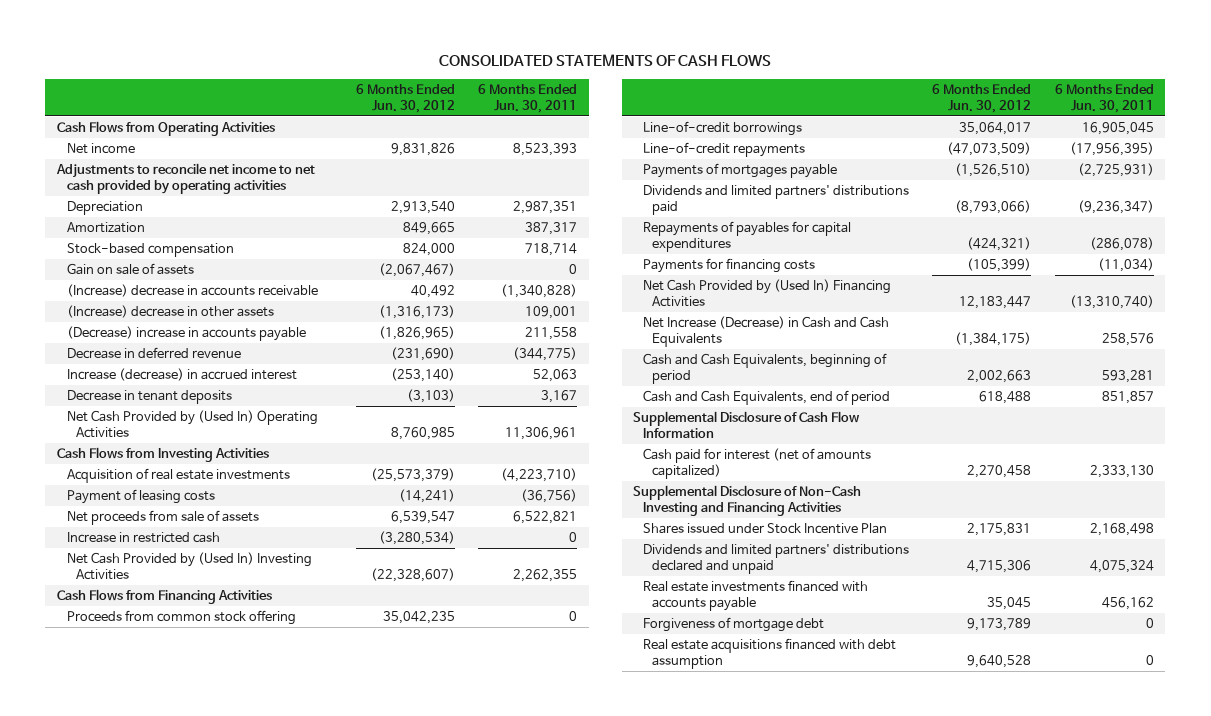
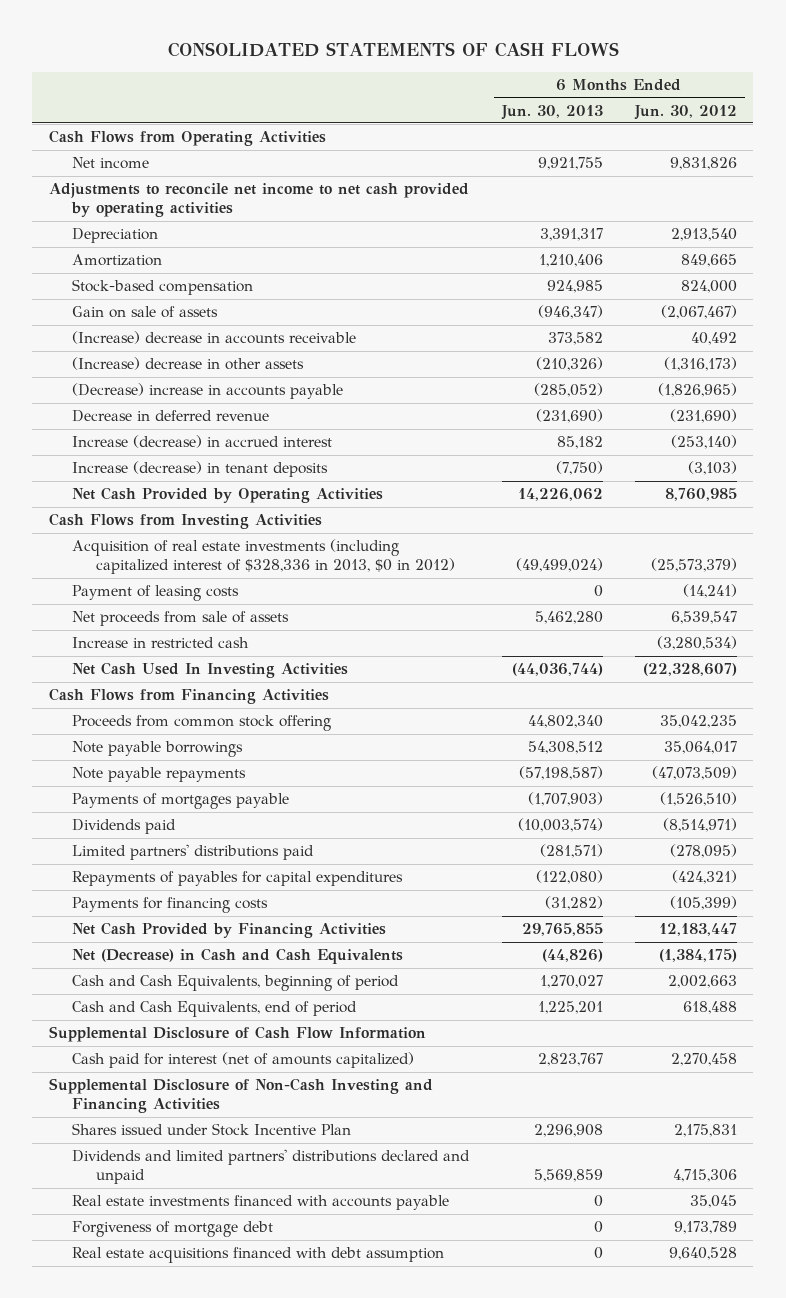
- | 6 Months Ended Jun. 30, 2012 | 6 Months Ended Jun. 30, 2011
+ | 6 Months Ended Jun. 30, 2013 | 6 Months Ended Jun. 30, 2012
- Decrease in tenant deposits | (3,103) | 3,167
- Net Cash Provided by (Used In) Operating Activities | 8,760,985 | 11,306,961
+ Increase (decrease) in tenant deposits | (7,750) | (3,103)
+ Net Cash Provided by Operating Activities | 14,226,062 | 8,760,985
- Acquisition of real estate investments | (25,573,379) | (4,223,710)
+ Acquisition of real estate investments (including capitalized interest of $328,336 in 2013, $0 in 2012) | (49,499,024) | (25,573,379)
- Net Cash Provided by (Used In) Investing Activities | (22,328,607) | 2,262,355
+ Net Cash Used In Investing Activities | (44,036,744) | (22,328,607)
- Line-of-credit borrowings | 35,064,017 | 16,905,045
- Line-of-credit repayments | (47,073,509) | (17,956,395)
+ Note payable borrowings | 54,308,512 | 35,064,017
+ Note payable repayments | (57,198,587) | (47,073,509)
- Dividends and limited partners' distributions paid | (8,793,066) | (9,236,347)
+ Dividends paid | (10,003,574) | (8,514,971)
+ Limited partners' distributions paid | (281,571) | (278,095)
- Net Cash Provided by (Used In) Financing Activities | 12,183,447 | (13,310,740)
- Net Increase (Decrease) in Cash and Cash Equivalents | (1,384,175) | 258,576
+ Net Cash Provided by Financing Activities | 29,765,855 | 12,183,447
+ Net (Decrease) in Cash and Cash Equivalents | (44,826) | (1,384,175)

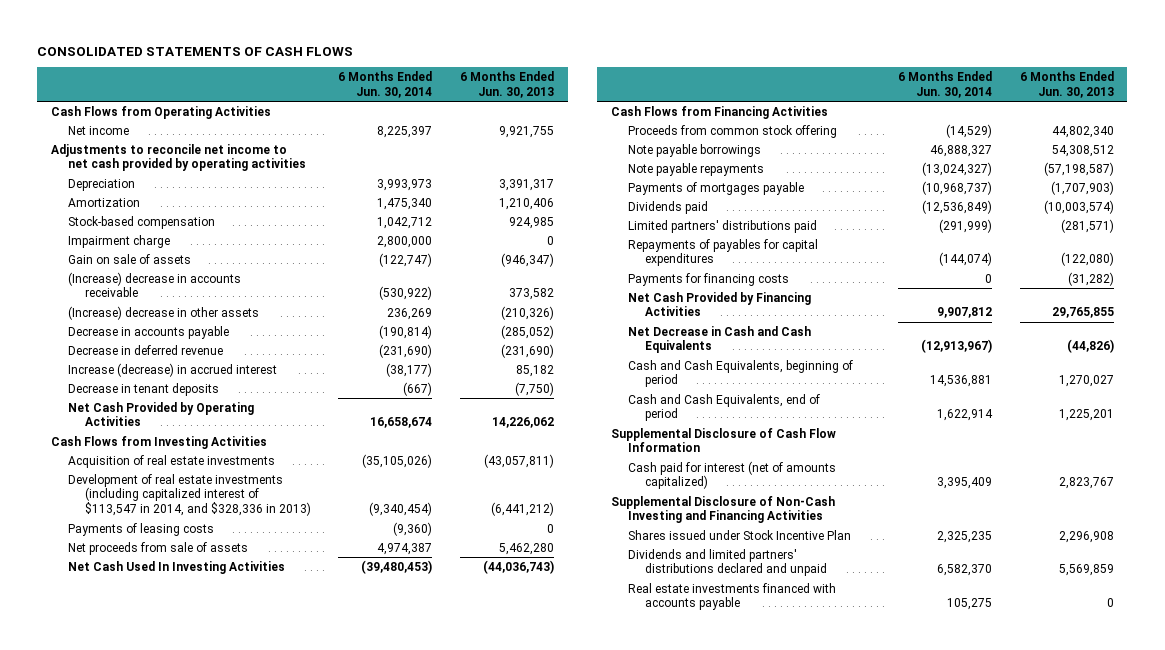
- | 6 Months Ended Jun. 30, 2013 | 6 Months Ended Jun. 30, 2012
+ | 6 Months Ended Jun. 30, 2014 | 6 Months Ended Jun. 30, 2013
+ Impairment charge | 2,800,000 | 0
- (Decrease) increase in accounts payable | (285,052) | (1,826,965)
+ Decrease in accounts payable | (190,814) | (285,052)
- Increase (decrease) in tenant deposits | (7,750) | (3,103)
+ Decrease in tenant deposits | (667) | (7,750)
- Acquisition of real estate investments (including capitalized interest of $328,336 in 2013, $0 in 2012) | (49,499,024) | (25,573,379)
- Payment of leasing costs | 0 | (14,241)
+ Acquisition of real estate investments | (35,105,026) | (43,057,811)
+ Development of real estate investments (including capitalized interest of $113,547 in 2014, and $328,336 in 2013) | (9,340,454) | (6,441,212)
+ Payments of leasing costs | (9,360) | 0
- Increase in restricted cash | | (3,280,534)
- Net Cash Used In Investing Activities | (44,036,744) | (22,328,607)
+ Net Cash Used In Investing Activities | (39,480,453) | (44,036,743)
- Net (Decrease) in Cash and Cash Equivalents | (44,826) | (1,384,175)
+ Net Decrease in Cash and Cash Equivalents | (12,913,967) | (44,826)
- Forgiveness of mortgage debt | 0 | 9,173,789
- Real estate acquisitions financed with debt assumption | 0 | 9,640,528

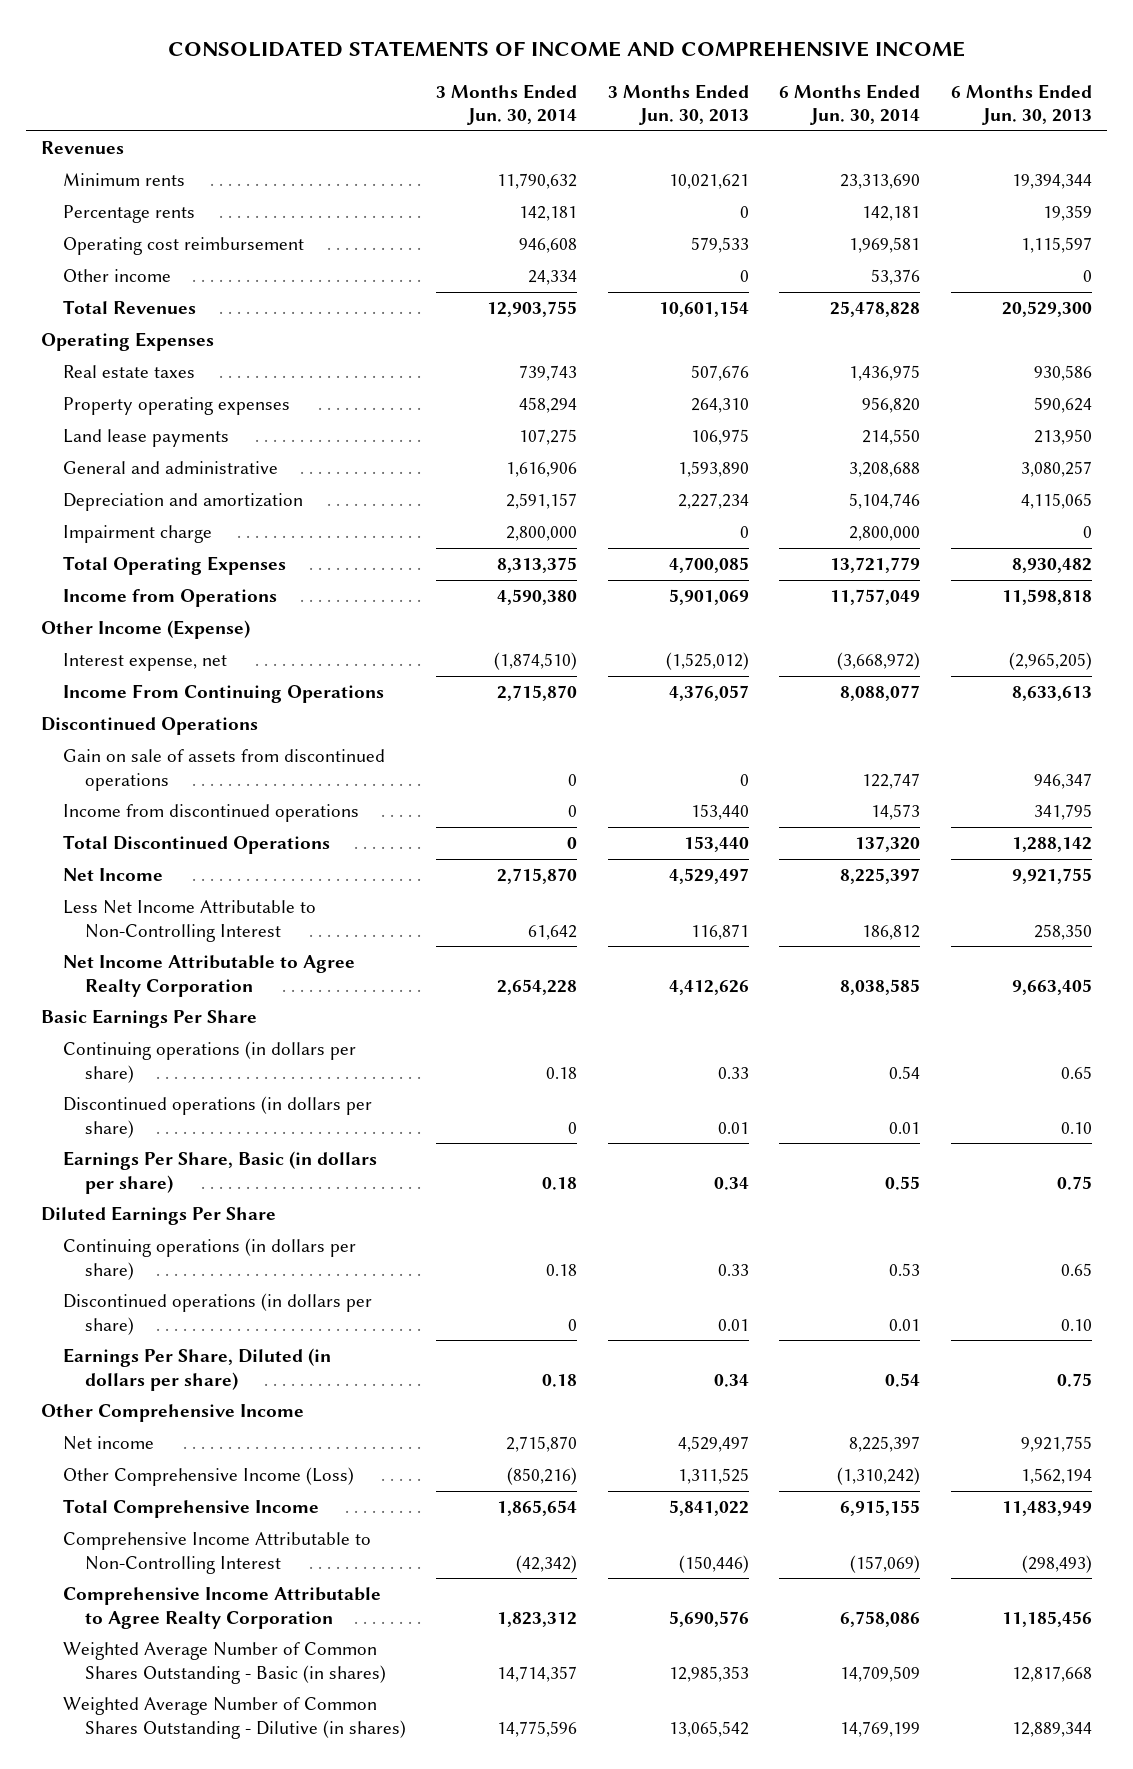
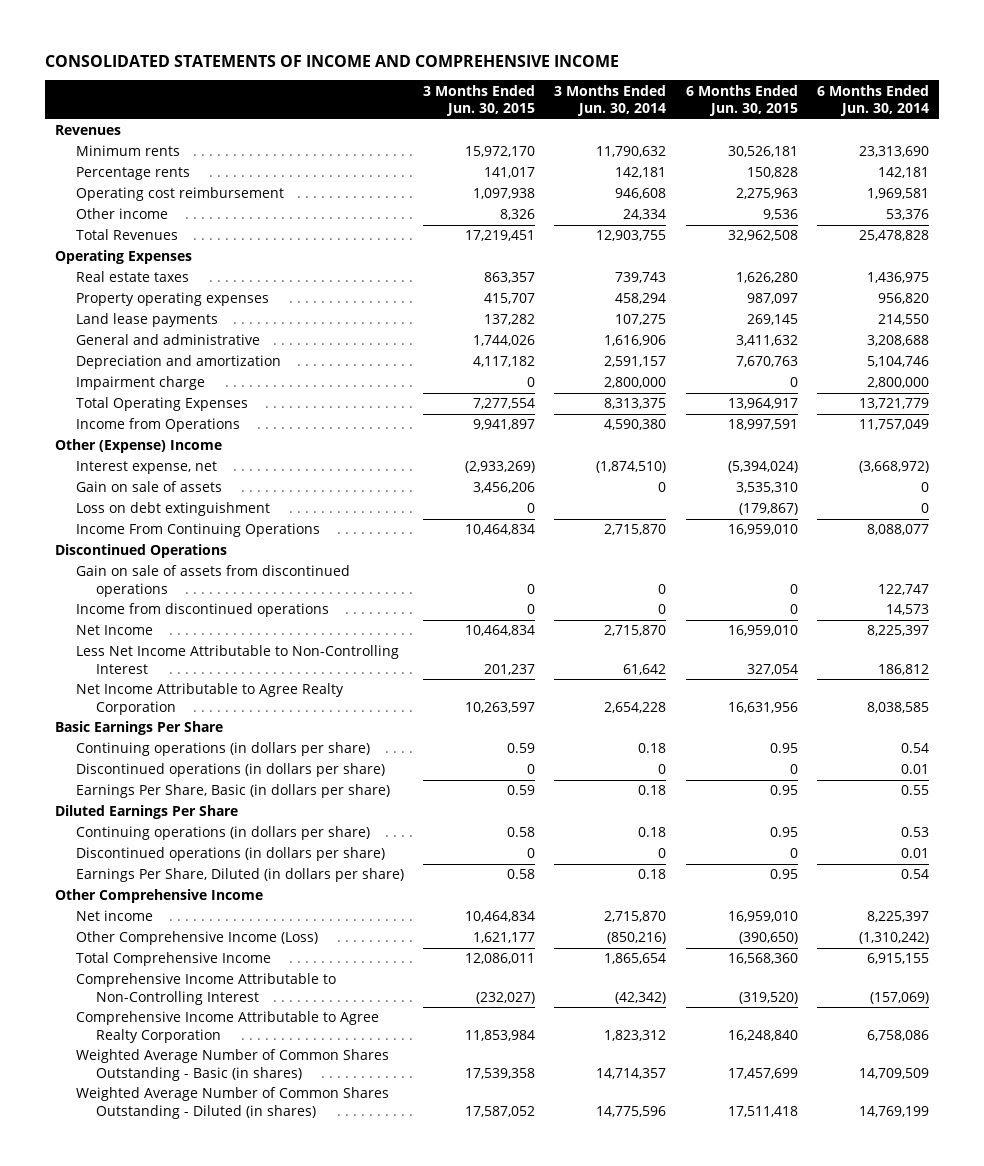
- | 3 Months Ended Jun. 30, 2014 | 3 Months Ended Jun. 30, 2013 | 6 Months Ended Jun. 30, 2014 | 6 Months Ended Jun. 30, 2013
+ | 3 Months Ended Jun. 30, 2015 | 3 Months Ended Jun. 30, 2014 | 6 Months Ended Jun. 30, 2015 | 6 Months Ended Jun. 30, 2014
- Other Income (Expense)
+ Other (Expense) Income
+ Gain on sale of assets | 3,456,206 | 0 | 3,535,310 | 0
+ Loss on debt extinguishment | 0 | | (179,867) | 0
- Total Discontinued Operations | 0 | 153,440 | 137,320 | 1,288,142
- Weighted Average Number of Common Shares Outstanding - Dilutive (in shares) | 14,775,596 | 13,065,542 | 14,769,199 | 12,889,344
+ Weighted Average Number of Common Shares Outstanding - Diluted (in shares) | 17,587,052 | 14,775,596 | 17,511,418 | 14,769,199

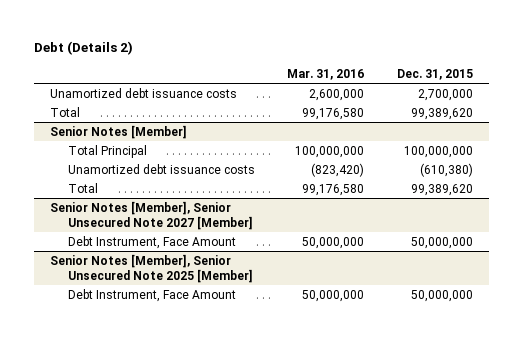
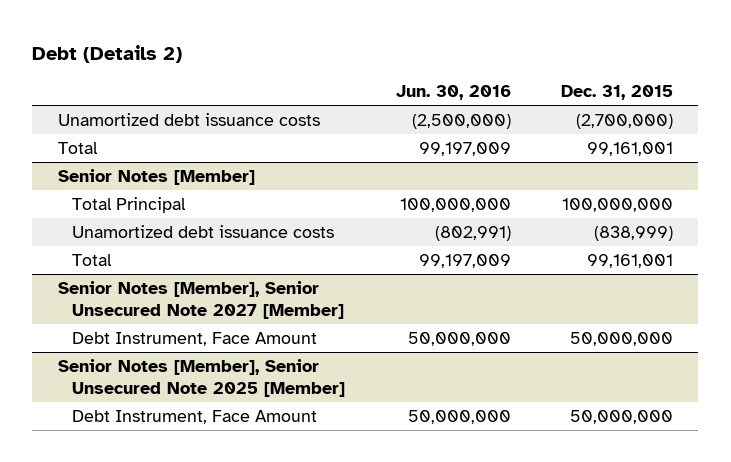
- | Mar. 31, 2016 | Dec. 31, 2015
+ | Jun. 30, 2016 | Dec. 31, 2015
- Unamortized debt issuance costs | 2,600,000 | 2,700,000
- Total | 99,176,580 | 99,389,620
+ Unamortized debt issuance costs | (2,500,000) | (2,700,000)
+ Total | 99,197,009 | 99,161,001
@ Senior Notes [Member]
- Unamortized debt issuance costs | (823,420) | (610,380)
- Total | 99,176,580 | 99,389,620
+ Unamortized debt issuance costs | (802,991) | (838,999)
+ Total | 99,197,009 | 99,161,001

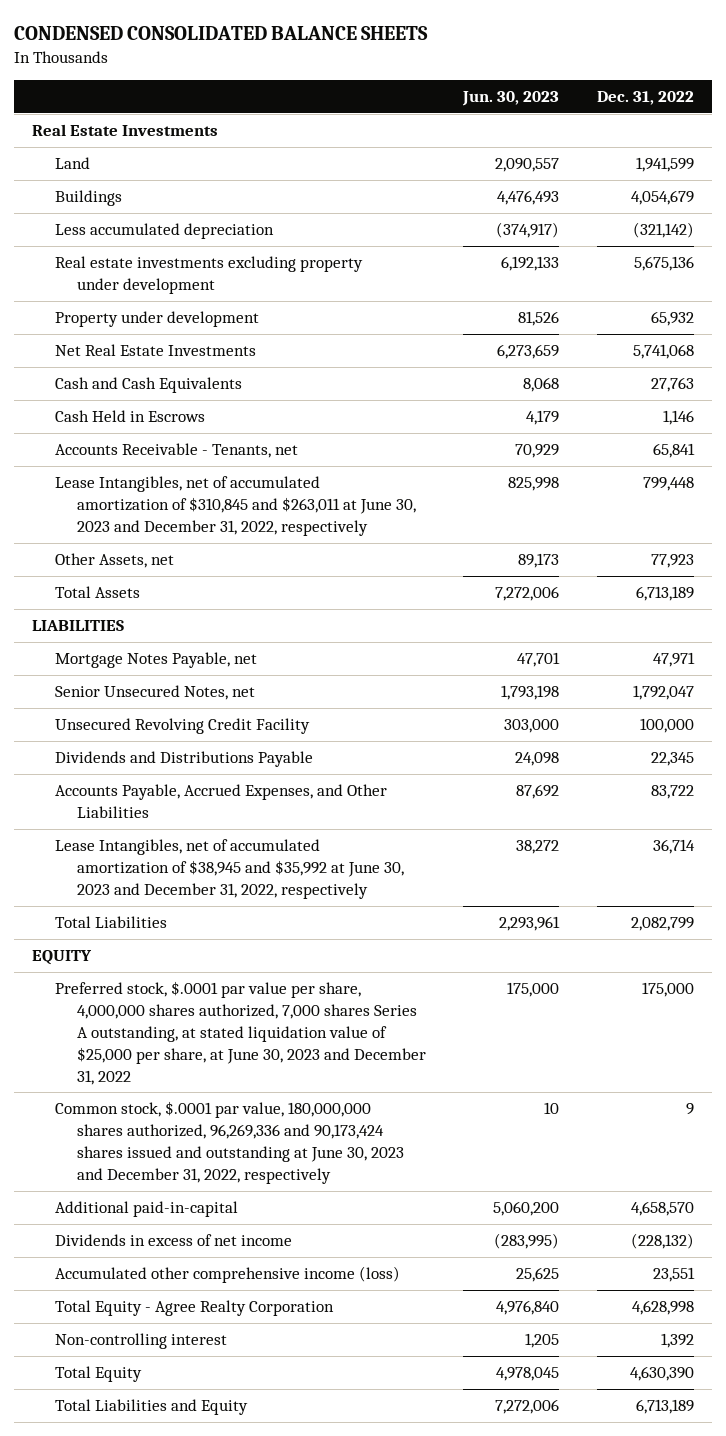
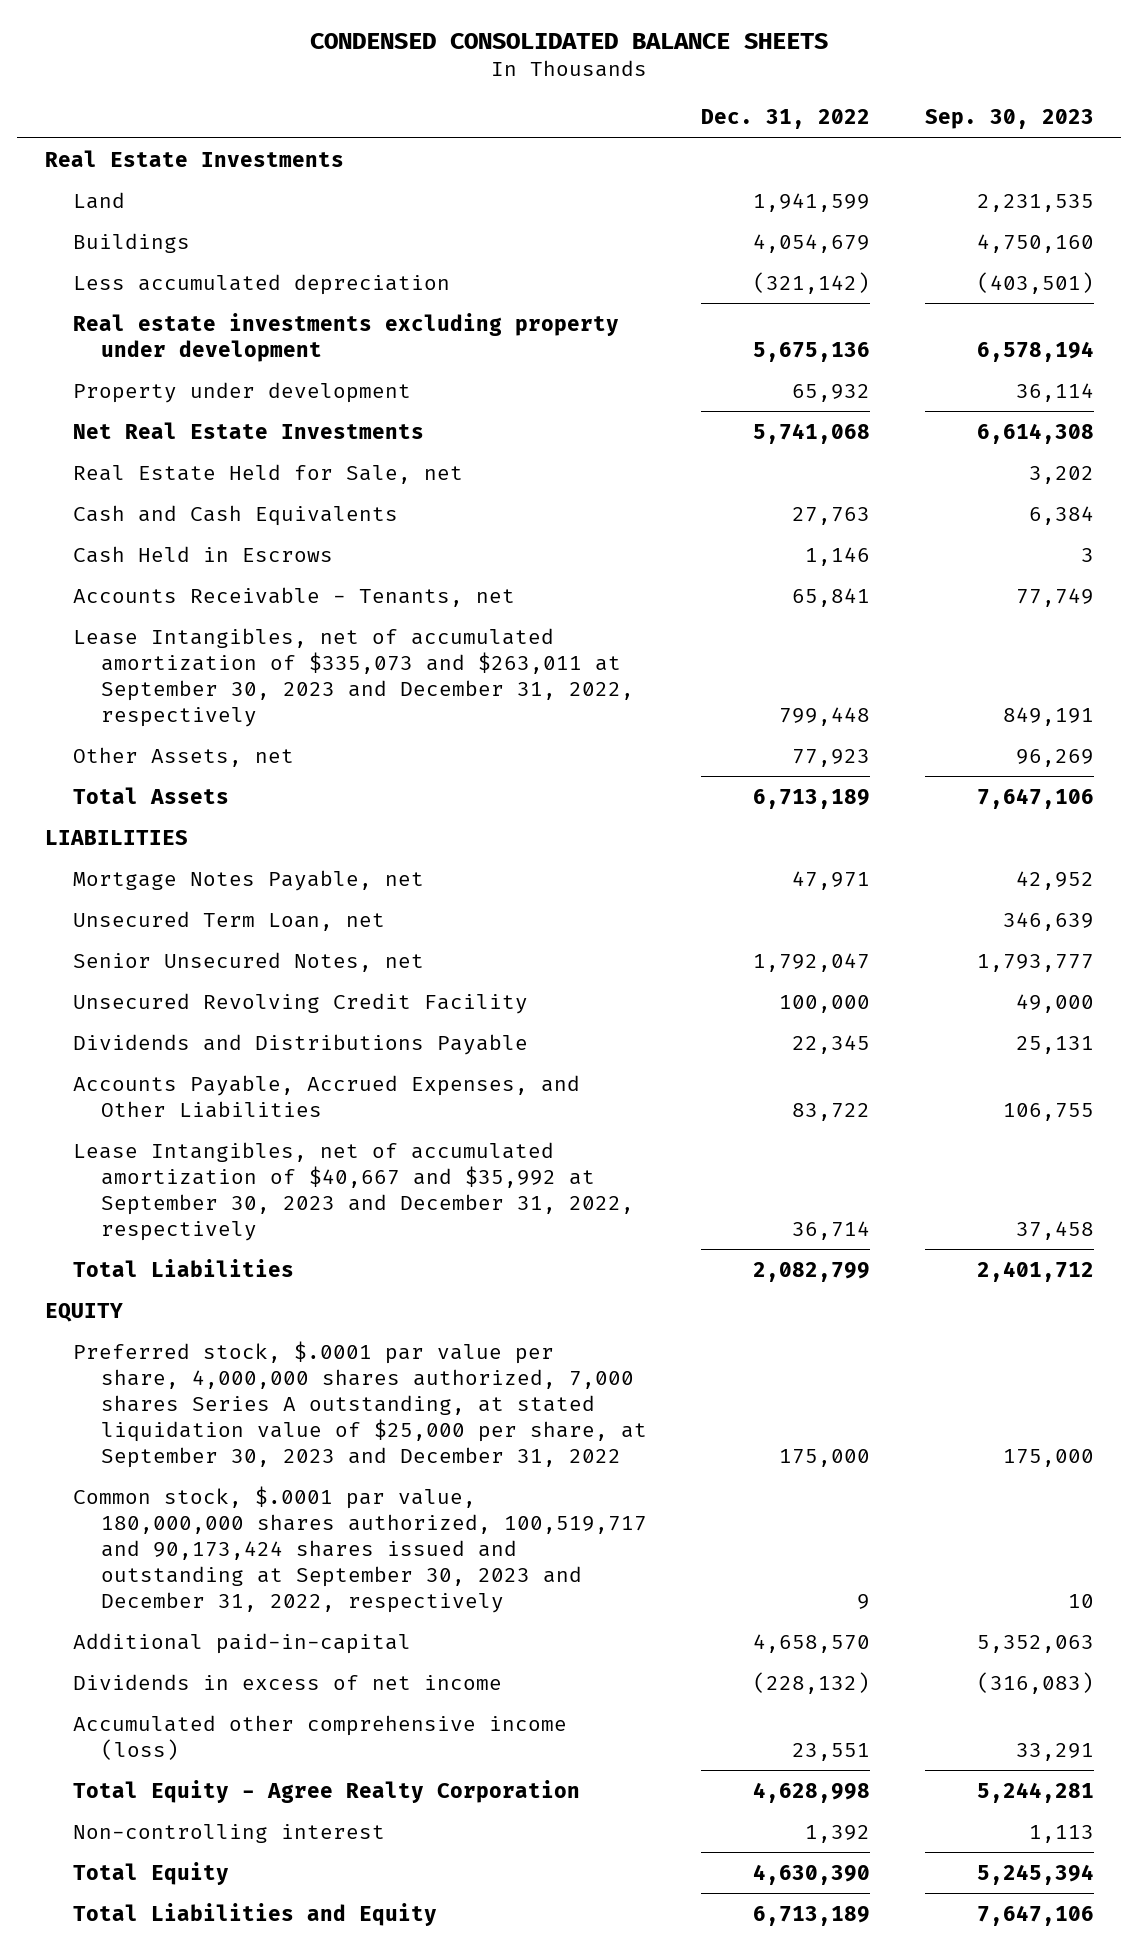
- | Jun. 30, 2023 | Dec. 31, 2022
+ | Dec. 31, 2022 | Sep. 30, 2023
+ Real Estate Held for Sale, net | | 3,202
- Lease Intangibles, net of accumulated amortization of $310,845 and $263,011 at June 30, 2023 and December 31, 2022, respectively | 825,998 | 799,448
+ Lease Intangibles, net of accumulated amortization of $335,073 and $263,011 at September 30, 2023 and December 31, 2022, respectively | 799,448 | 849,191
+ Unsecured Term Loan, net | | 346,639
- Lease Intangibles, net of accumulated amortization of $38,945 and $35,992 at June 30, 2023 and December 31, 2022, respectively | 38,272 | 36,714
+ Lease Intangibles, net of accumulated amortization of $40,667 and $35,992 at September 30, 2023 and December 31, 2022, respectively | 36,714 | 37,458
- Preferred stock, $.0001 par value per share, 4,000,000 shares authorized, 7,000 shares Series A outstanding, at stated liquidation value of $25,000 per share, at June 30, 2023 and December 31, 2022 | 175,000 | 175,000
- Common stock, $.0001 par value, 180,000,000 shares authorized, 96,269,336 and 90,173,424 shares issued and outstanding at June 30, 2023 and December 31, 2022, respectively | 10 | 9
+ Preferred stock, $.0001 par value per share, 4,000,000 shares authorized, 7,000 shares Series A outstanding, at stated liquidation value of $25,000 per share, at September 30, 2023 and December 31, 2022 | 175,000 | 175,000
+ Common stock, $.0001 par value, 180,000,000 shares authorized, 100,519,717 and 90,173,424 shares issued and outstanding at September 30, 2023 and December 31, 2022, respectively | 9 | 10

